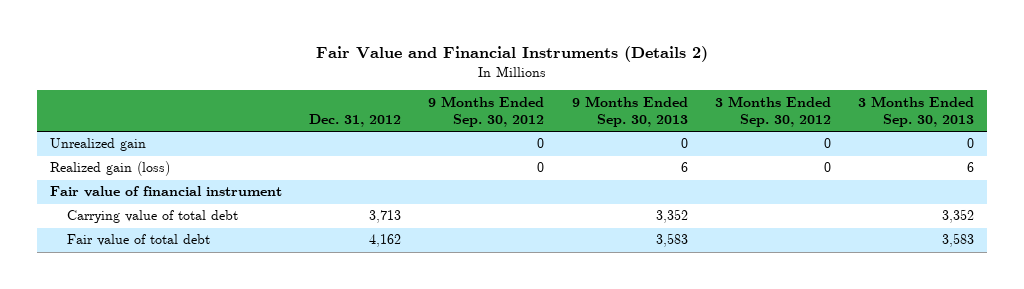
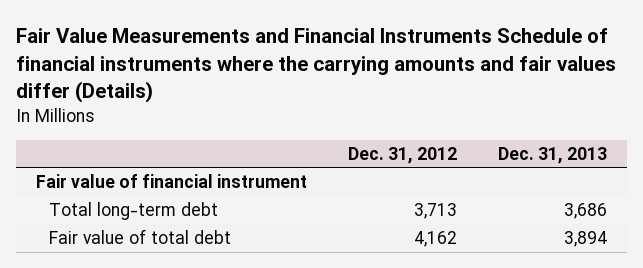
- Fair Value and Financial Instruments (Details 2)
+ Fair Value Measurements and Financial Instruments Schedule of financial instruments where the carrying amounts and fair values differ (Details)
- | Dec. 31, 2012 | 9 Months Ended Sep. 30, 2012 | 9 Months Ended Sep. 30, 2013 | 3 Months Ended Sep. 30, 2012 | 3 Months Ended Sep. 30, 2013
+ | Dec. 31, 2012 | Dec. 31, 2013
- Unrealized gain | | 0 | 0 | 0 | 0
- Realized gain (loss) | | 0 | 6 | 0 | 6
- Carrying value of total debt | 3,713 | | 3,352 | | 3,352
+ Total long-term debt | 3,713 | 3,686

